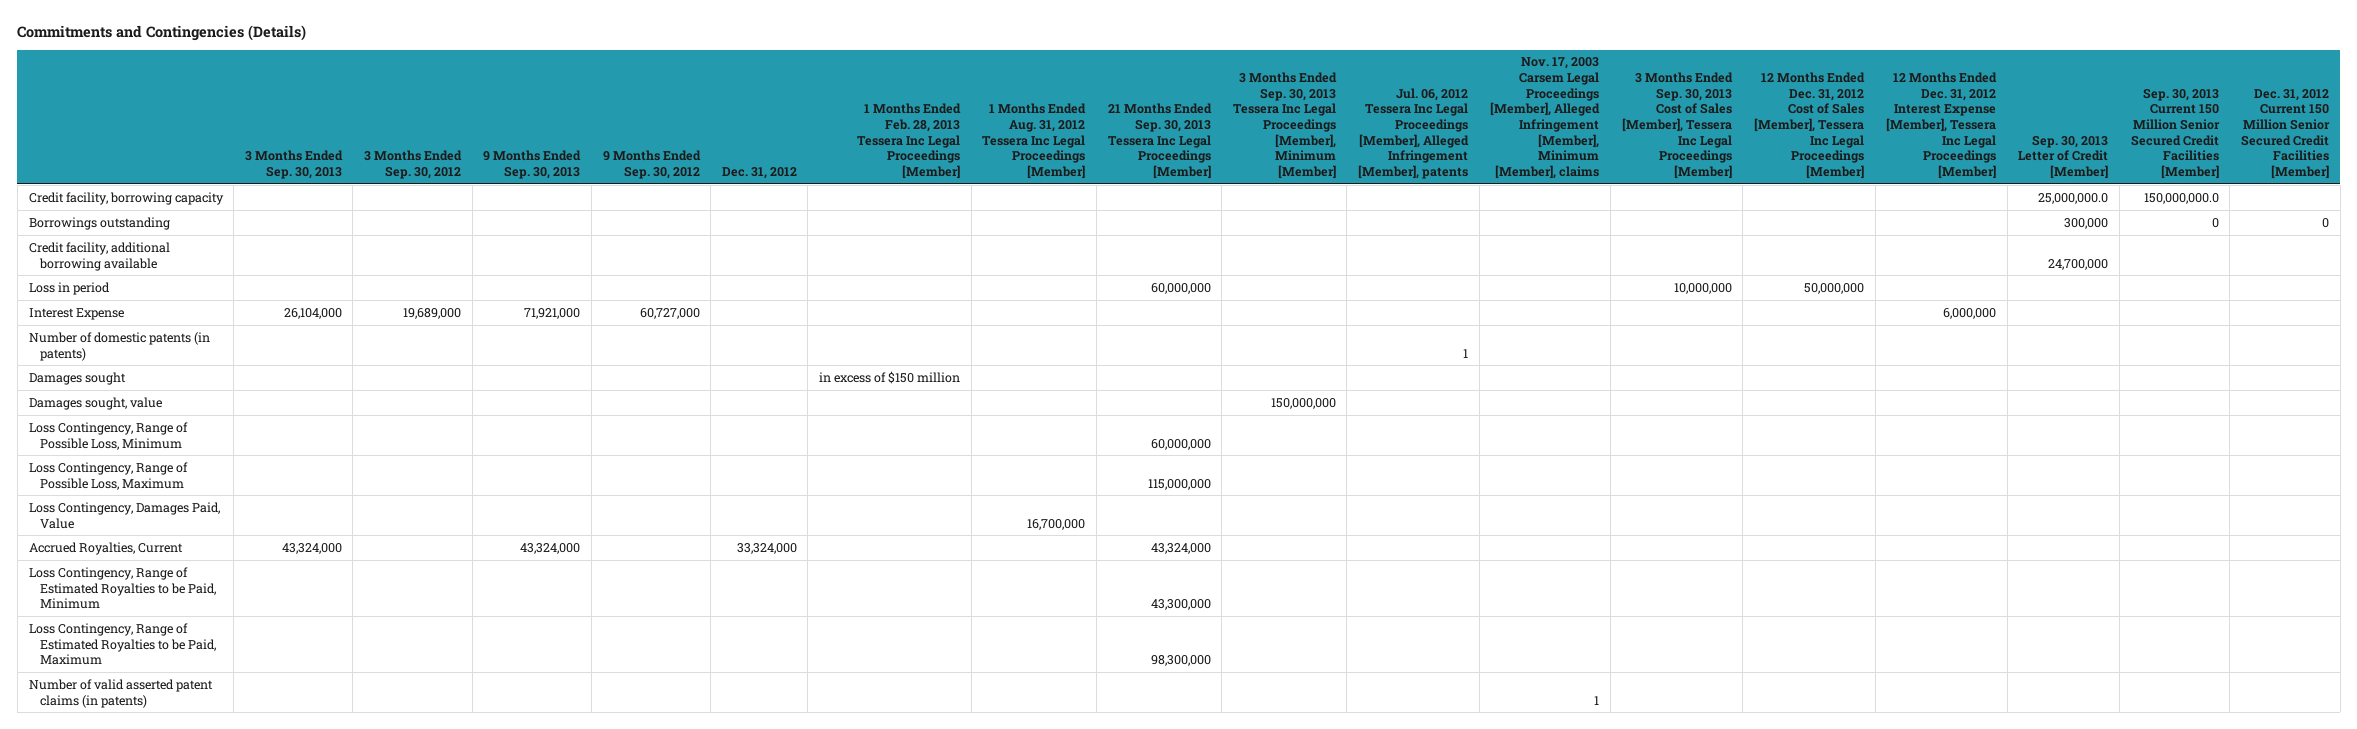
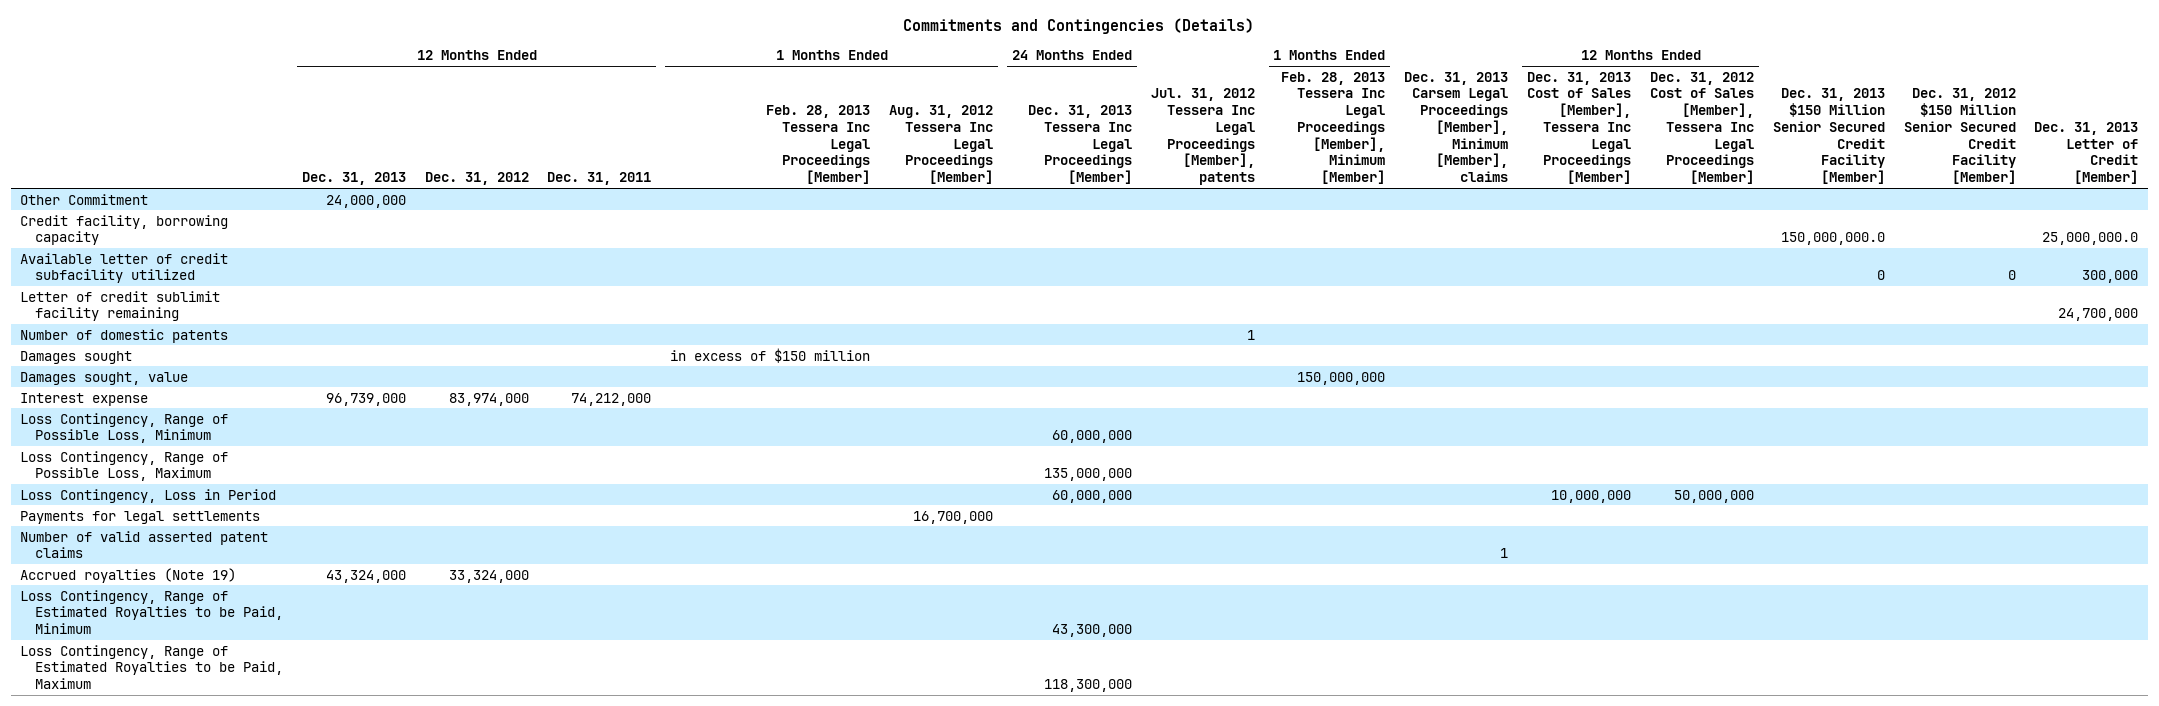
- | 3 Months Ended Sep. 30, 2013 | 3 Months Ended Sep. 30, 2012 | 9 Months Ended Sep. 30, 2013 | 9 Months Ended Sep. 30, 2012 | Dec. 31, 2012 | 1 Months Ended Feb. 28, 2013 Tessera Inc Legal Proceedings [Member] | 1 Months Ended Aug. 31, 2012 Tessera Inc Legal Proceedings [Member] | 21 Months Ended Sep. 30, 2013 Tessera Inc Legal Proceedings [Member] | 3 Months Ended Sep. 30, 2013 Tessera Inc Legal Proceedings [Member], Minimum [Member] | Jul. 06, 2012 Tessera Inc Legal Proceedings [Member], Alleged Infringement [Member], patents | Nov. 17, 2003 Carsem Legal Proceedings [Member], Alleged Infringement [Member], Minimum [Member], claims | 3 Months Ended Sep. 30, 2013 Cost of Sales [Member], Tessera Inc Legal Proceedings [Member] | 12 Months Ended Dec. 31, 2012 Cost of Sales [Member], Tessera Inc Legal Proceedings [Member] | 12 Months Ended Dec. 31, 2012 Interest Expense [Member], Tessera Inc Legal Proceedings [Member] | Sep. 30, 2013 Letter of Credit [Member] | Sep. 30, 2013 Current 150 Million Senior Secured Credit Facilities [Member] | Dec. 31, 2012 Current 150 Million Senior Secured Credit Facilities [Member]
+ | 12 Months Ended Dec. 31, 2013 | 12 Months Ended Dec. 31, 2012 | 12 Months Ended Dec. 31, 2011 | 1 Months Ended Feb. 28, 2013 Tessera Inc Legal Proceedings [Member] | 1 Months Ended Aug. 31, 2012 Tessera Inc Legal Proceedings [Member] | 24 Months Ended Dec. 31, 2013 Tessera Inc Legal Proceedings [Member] | Jul. 31, 2012 Tessera Inc Legal Proceedings [Member], patents | 1 Months Ended Feb. 28, 2013 Tessera Inc Legal Proceedings [Member], Minimum [Member] | Dec. 31, 2013 Carsem Legal Proceedings [Member], Minimum [Member], claims | 12 Months Ended Dec. 31, 2013 Cost of Sales [Member], Tessera Inc Legal Proceedings [Member] | 12 Months Ended Dec. 31, 2012 Cost of Sales [Member], Tessera Inc Legal Proceedings [Member] | Dec. 31, 2013 $150 Million Senior Secured Credit Facility [Member] | Dec. 31, 2012 $150 Million Senior Secured Credit Facility [Member] | Dec. 31, 2013 Letter of Credit [Member]
+ Other Commitment | 24,000,000 | | | | | | | | | | | | |
- Borrowings outstanding | | | | | | | | | | | | | | | 300,000 | 0 | 0
- Credit facility, additional borrowing available | | | | | | | | | | | | | | | 24,700,000 | |
- Loss in period | | | | | | | | 60,000,000 | | | | 10,000,000 | 50,000,000 | | | |
- Interest Expense | 26,104,000 | 19,689,000 | 71,921,000 | 60,727,000 | | | | | | | | | | 6,000,000 | | |
- Number of domestic patents (in patents) | | | | | | | | | | 1 | | | | | | |
+ Available letter of credit subfacility utilized | | | | | | | | | | | | 0 | 0 | 300,000
+ Letter of credit sublimit facility remaining | | | | | | | | | | | | | | 24,700,000
+ Number of domestic patents | | | | | | | 1 | | | | | | |
+ Interest expense | 96,739,000 | 83,974,000 | 74,212,000 | | | | | | | | | | |
- Loss Contingency, Damages Paid, Value | | | | | | | 16,700,000 | | | | | | | | | |
- Accrued Royalties, Current | 43,324,000 | | 43,324,000 | | 33,324,000 | | | 43,324,000 | | | | | | | | |
+ Loss Contingency, Loss in Period | | | | | | 60,000,000 | | | | 10,000,000 | 50,000,000 | | |
+ Payments for legal settlements | | | | | 16,700,000 | | | | | | | | |
+ Number of valid asserted patent claims | | | | | | | | | 1 | | | | |
+ Accrued royalties (Note 19) | 43,324,000 | 33,324,000 | | | | | | | | | | | |
- Number of valid asserted patent claims (in patents) | | | | | | | | | | | 1 | | | | | |

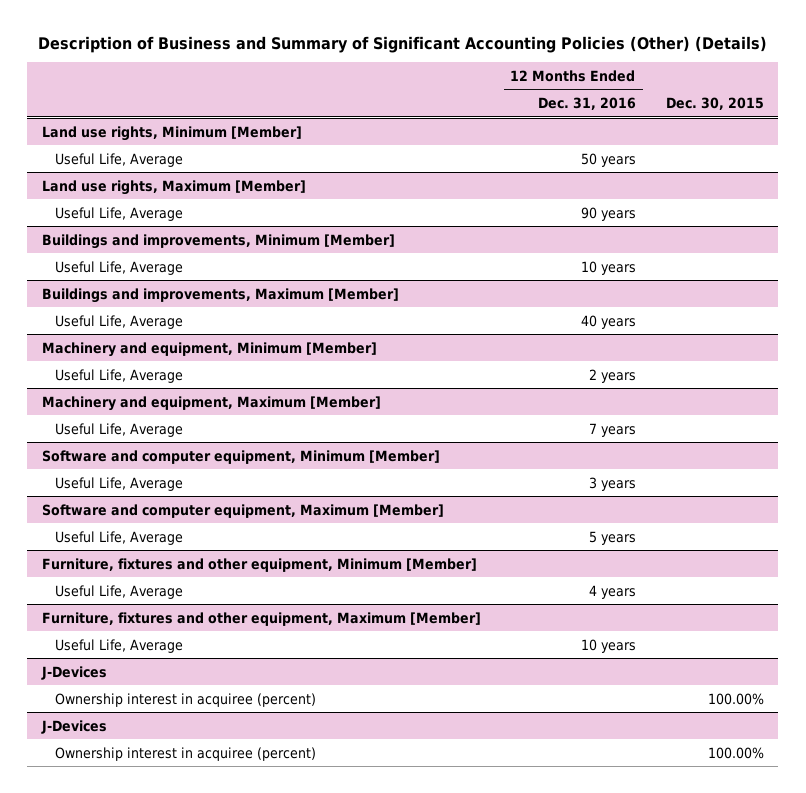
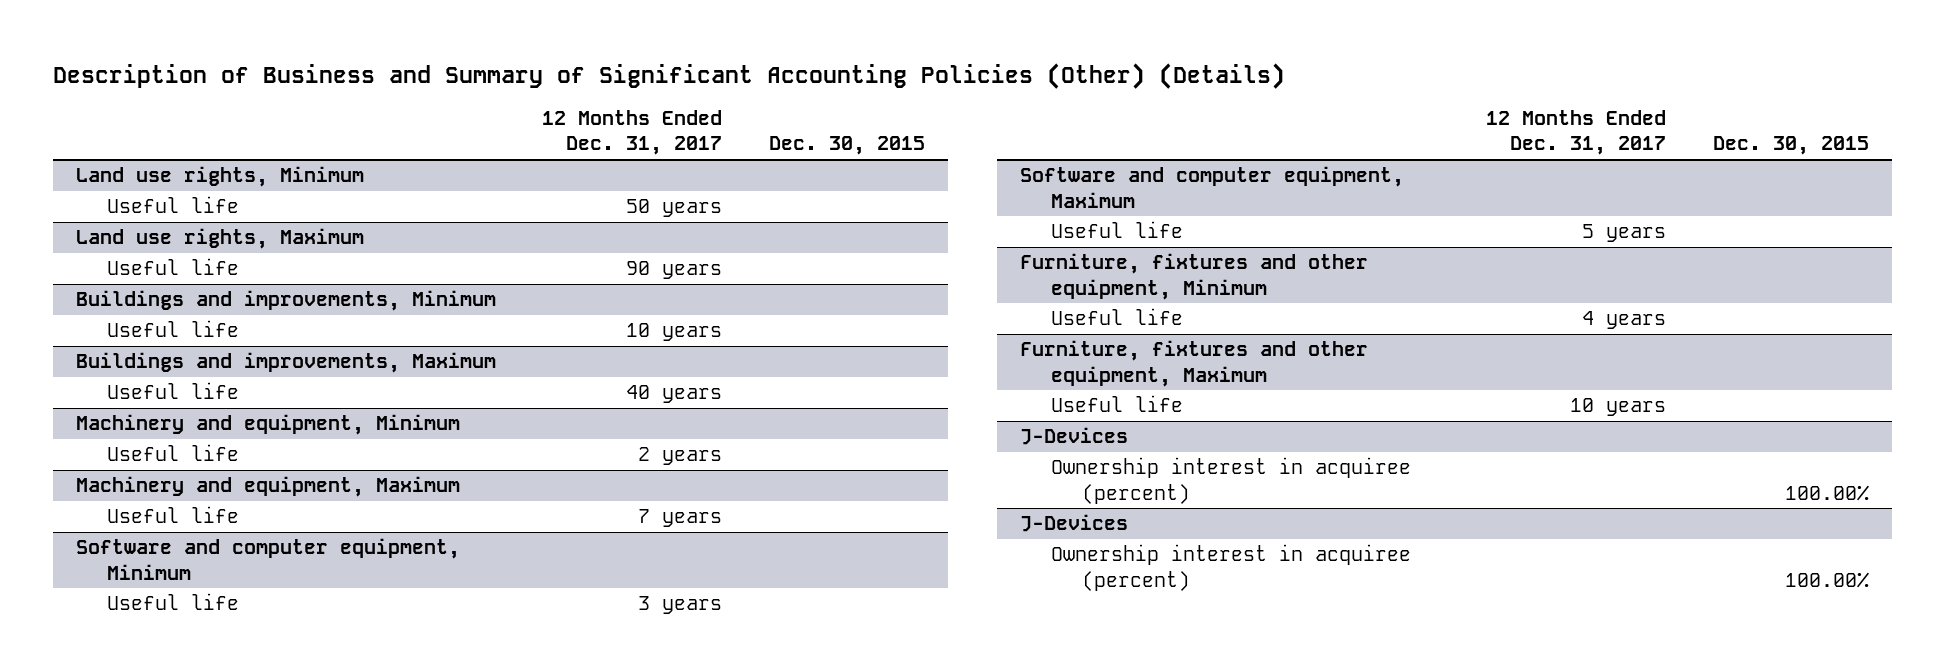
- | 12 Months Ended Dec. 31, 2016 | Dec. 30, 2015
+ | 12 Months Ended Dec. 31, 2017 | Dec. 30, 2015
- Land use rights, Minimum [Member]
- Useful Life, Average | 50 years |
- Land use rights, Maximum [Member]
- Useful Life, Average | 90 years |
- Buildings and improvements, Minimum [Member]
- Useful Life, Average | 10 years |
- Buildings and improvements, Maximum [Member]
- Useful Life, Average | 40 years |
- Machinery and equipment, Minimum [Member]
- Useful Life, Average | 2 years |
- Machinery and equipment, Maximum [Member]
- Useful Life, Average | 7 years |
- Software and computer equipment, Minimum [Member]
- Useful Life, Average | 3 years |
- Software and computer equipment, Maximum [Member]
- Useful Life, Average | 5 years |
- Furniture, fixtures and other equipment, Minimum [Member]
- Useful Life, Average | 4 years |
- Furniture, fixtures and other equipment, Maximum [Member]
- Useful Life, Average | 10 years |
+ Land use rights, Minimum
+ Useful life | 50 years |
+ Land use rights, Maximum
+ Useful life | 90 years |
+ Buildings and improvements, Minimum
+ Useful life | 10 years |
+ Buildings and improvements, Maximum
+ Useful life | 40 years |
+ Machinery and equipment, Minimum
+ Useful life | 2 years |
+ Machinery and equipment, Maximum
+ Useful life | 7 years |
+ Software and computer equipment, Minimum
+ Useful life | 3 years |
+ Software and computer equipment, Maximum
+ Useful life | 5 years |
+ Furniture, fixtures and other equipment, Minimum
+ Useful life | 4 years |
+ Furniture, fixtures and other equipment, Maximum
+ Useful life | 10 years |

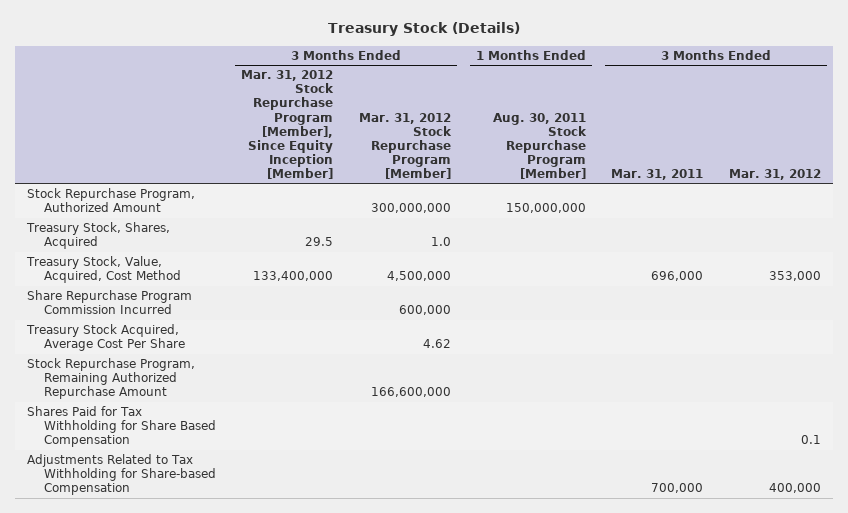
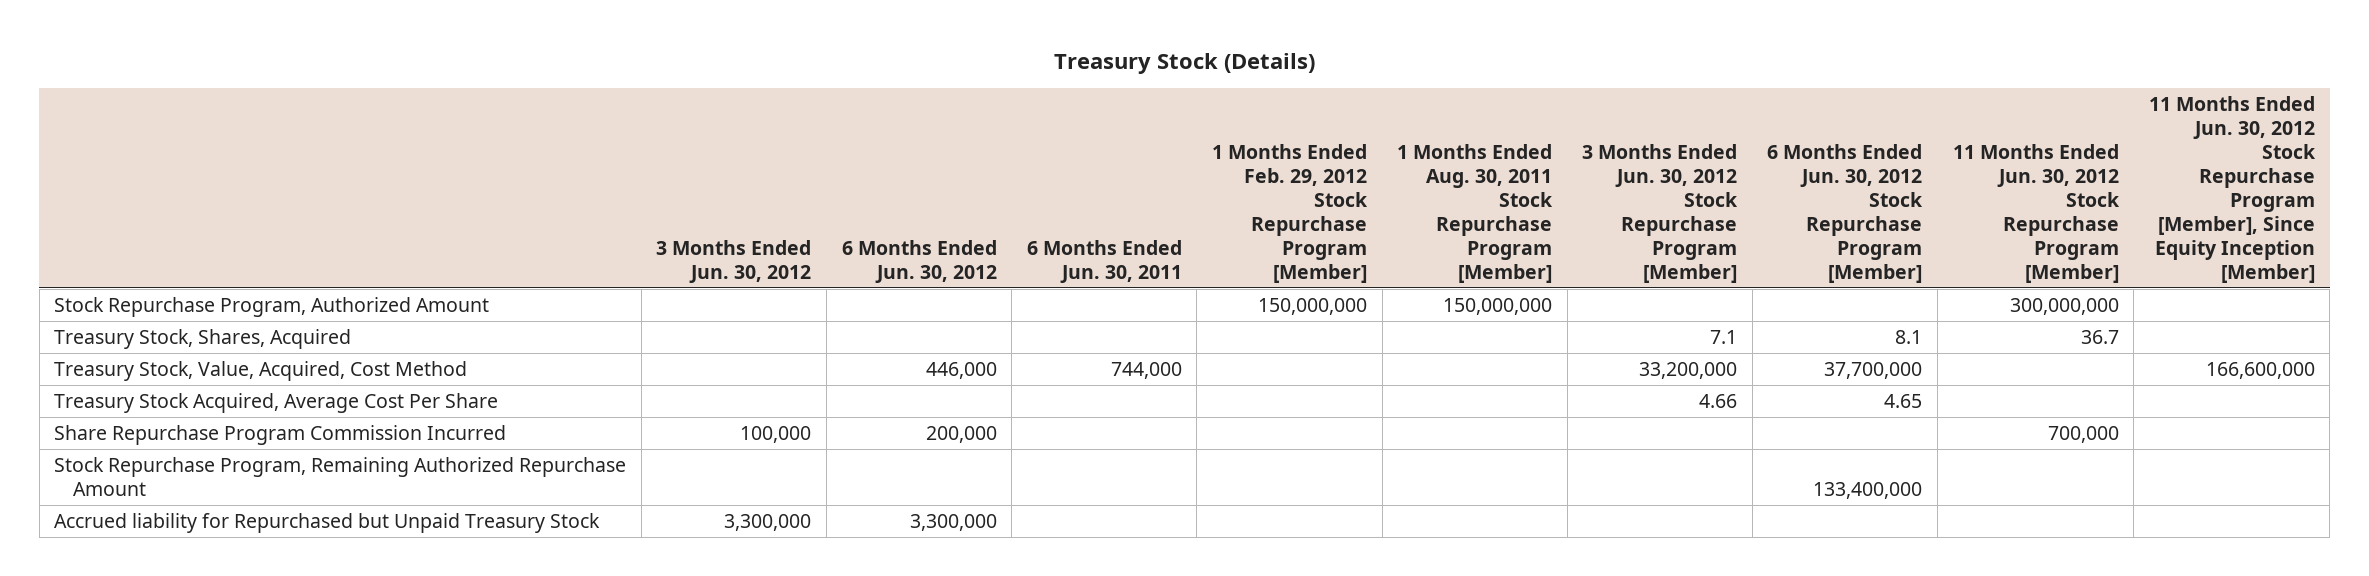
- | 3 Months Ended Mar. 31, 2012 Stock Repurchase Program [Member], Since Equity Inception [Member] | 3 Months Ended Mar. 31, 2012 Stock Repurchase Program [Member] | 1 Months Ended Aug. 30, 2011 Stock Repurchase Program [Member] | 3 Months Ended Mar. 31, 2011 | 3 Months Ended Mar. 31, 2012
+ | 3 Months Ended Jun. 30, 2012 | 6 Months Ended Jun. 30, 2012 | 6 Months Ended Jun. 30, 2011 | 1 Months Ended Feb. 29, 2012 Stock Repurchase Program [Member] | 1 Months Ended Aug. 30, 2011 Stock Repurchase Program [Member] | 3 Months Ended Jun. 30, 2012 Stock Repurchase Program [Member] | 6 Months Ended Jun. 30, 2012 Stock Repurchase Program [Member] | 11 Months Ended Jun. 30, 2012 Stock Repurchase Program [Member] | 11 Months Ended Jun. 30, 2012 Stock Repurchase Program [Member], Since Equity Inception [Member]
moved down: Share Repurchase Program Commission Incurred | 100,000 | 200,000 | | | | | | 700,000 |
- Shares Paid for Tax Withholding for Share Based Compensation | | | | | 0.1
- Adjustments Related to Tax Withholding for Share-based Compensation | | | | 700,000 | 400,000
+ Accrued liability for Repurchased but Unpaid Treasury Stock | 3,300,000 | 3,300,000 | | | | | | |

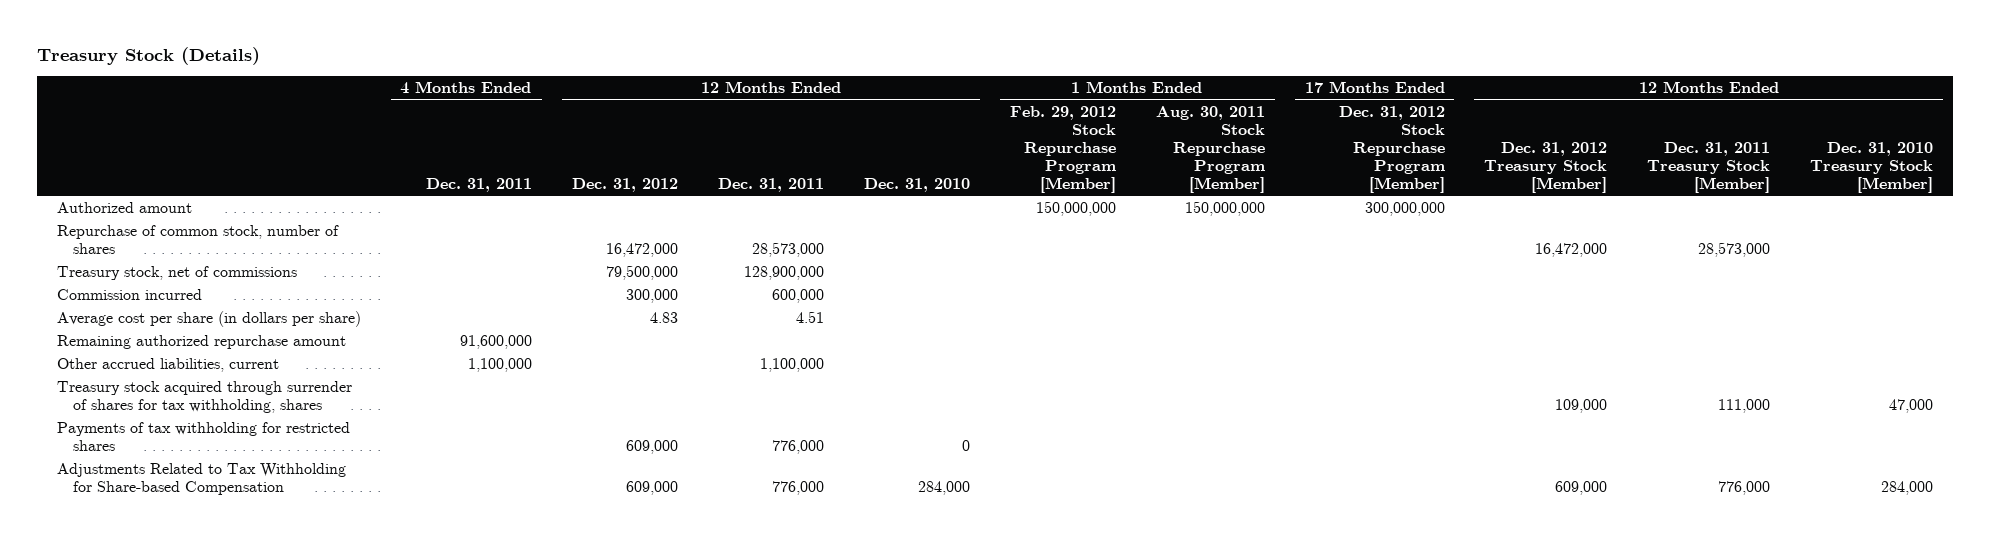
- | 3 Months Ended Jun. 30, 2012 | 6 Months Ended Jun. 30, 2012 | 6 Months Ended Jun. 30, 2011 | 1 Months Ended Feb. 29, 2012 Stock Repurchase Program [Member] | 1 Months Ended Aug. 30, 2011 Stock Repurchase Program [Member] | 3 Months Ended Jun. 30, 2012 Stock Repurchase Program [Member] | 6 Months Ended Jun. 30, 2012 Stock Repurchase Program [Member] | 11 Months Ended Jun. 30, 2012 Stock Repurchase Program [Member] | 11 Months Ended Jun. 30, 2012 Stock Repurchase Program [Member], Since Equity Inception [Member]
+ | 4 Months Ended Dec. 31, 2011 | 12 Months Ended Dec. 31, 2012 | 12 Months Ended Dec. 31, 2011 | 12 Months Ended Dec. 31, 2010 | 1 Months Ended Feb. 29, 2012 Stock Repurchase Program [Member] | 1 Months Ended Aug. 30, 2011 Stock Repurchase Program [Member] | 17 Months Ended Dec. 31, 2012 Stock Repurchase Program [Member] | 12 Months Ended Dec. 31, 2012 Treasury Stock [Member] | 12 Months Ended Dec. 31, 2011 Treasury Stock [Member] | 12 Months Ended Dec. 31, 2010 Treasury Stock [Member]
- Stock Repurchase Program, Authorized Amount | | | | 150,000,000 | 150,000,000 | | | 300,000,000 |
- Treasury Stock, Shares, Acquired | | | | | | 7.1 | 8.1 | 36.7 |
- Treasury Stock, Value, Acquired, Cost Method | | 446,000 | 744,000 | | | 33,200,000 | 37,700,000 | | 166,600,000
- Treasury Stock Acquired, Average Cost Per Share | | | | | | 4.66 | 4.65 | |
- Share Repurchase Program Commission Incurred | 100,000 | 200,000 | | | | | | 700,000 |
- Stock Repurchase Program, Remaining Authorized Repurchase Amount | | | | | | | 133,400,000 | |
- Accrued liability for Repurchased but Unpaid Treasury Stock | 3,300,000 | 3,300,000 | | | | | | |
+ Authorized amount | | | | | 150,000,000 | 150,000,000 | 300,000,000 | | |
+ Repurchase of common stock, number of shares | | 16,472,000 | 28,573,000 | | | | | 16,472,000 | 28,573,000 |
+ Treasury stock, net of commissions | | 79,500,000 | 128,900,000 | | | | | | |
+ Commission incurred | | 300,000 | 600,000 | | | | | | |
+ Average cost per share (in dollars per share) | | 4.83 | 4.51 | | | | | | |
+ Remaining authorized repurchase amount | 91,600,000 | | | | | | | | |
+ Other accrued liabilities, current | 1,100,000 | | 1,100,000 | | | | | | |
+ Treasury stock acquired through surrender of shares for tax withholding, shares | | | | | | | | 109,000 | 111,000 | 47,000
+ Payments of tax withholding for restricted shares | | 609,000 | 776,000 | 0 | | | | | |
+ Adjustments Related to Tax Withholding for Share-based Compensation | | 609,000 | 776,000 | 284,000 | | | | 609,000 | 776,000 | 284,000

